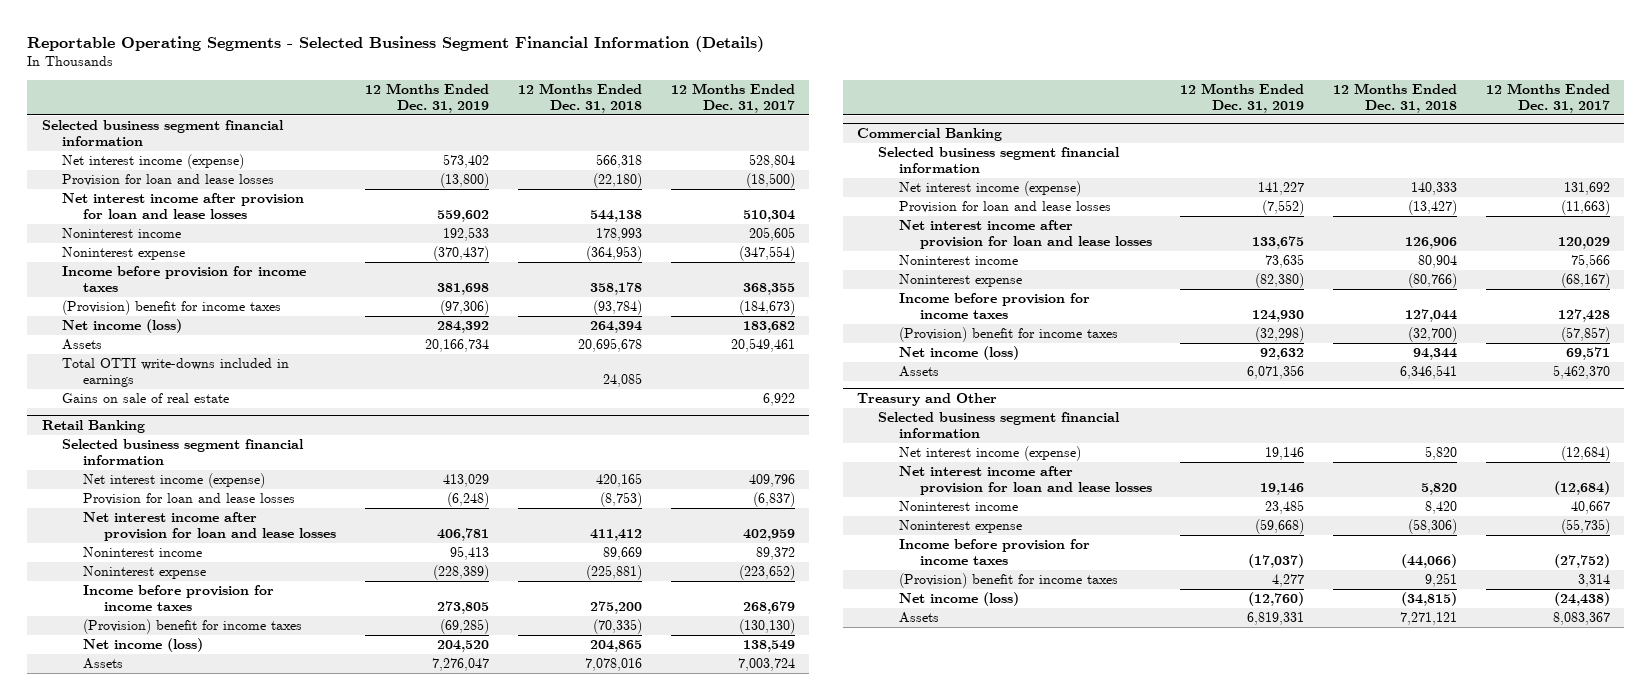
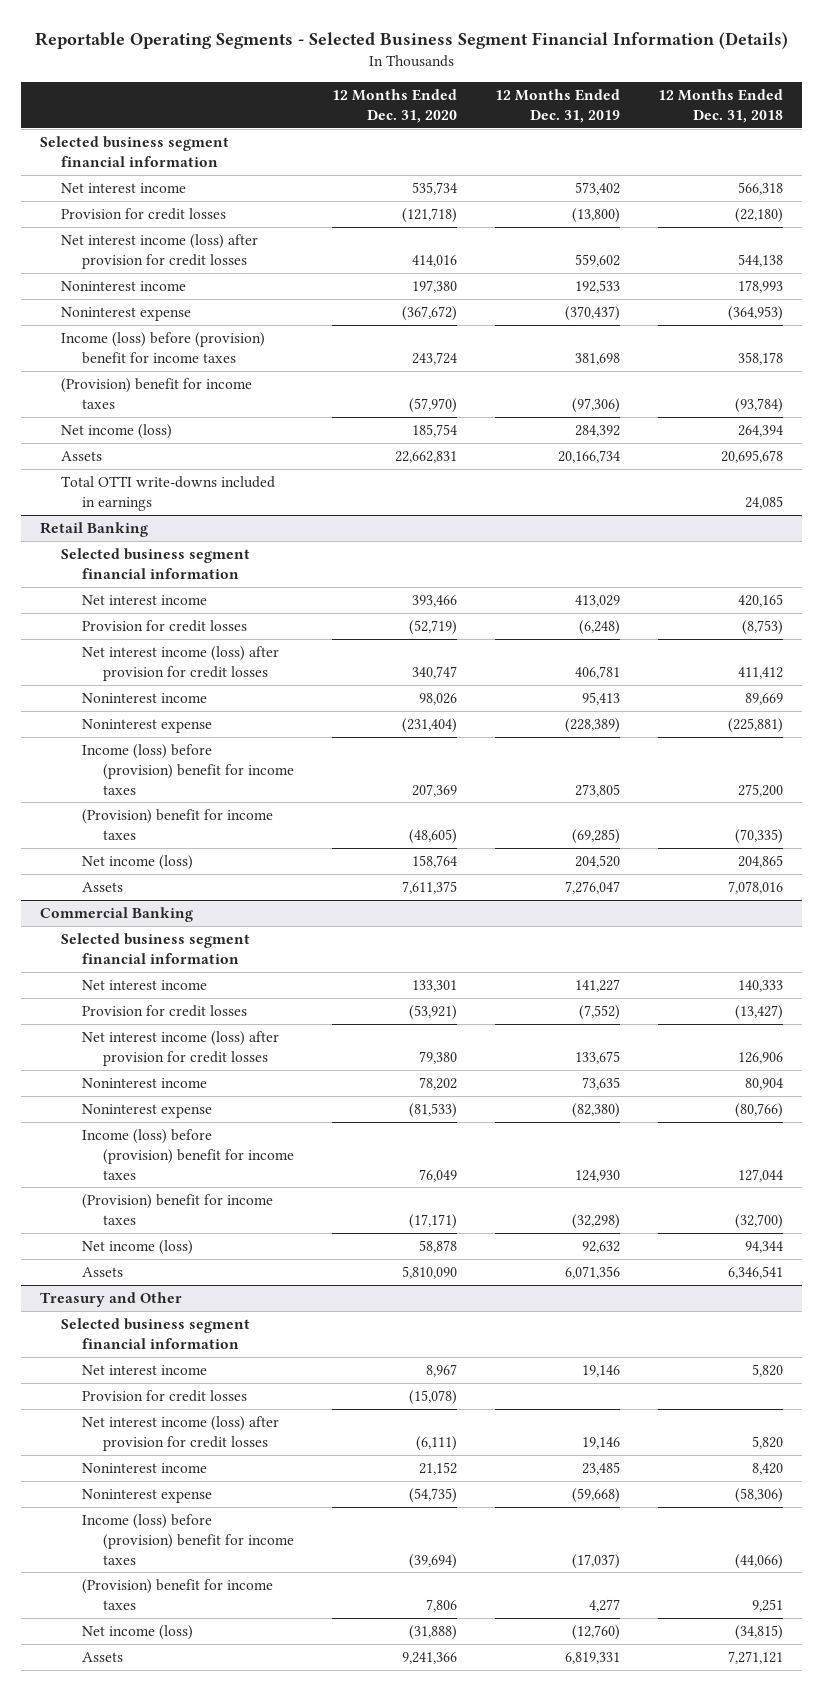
- | 12 Months Ended Dec. 31, 2019 | 12 Months Ended Dec. 31, 2018 | 12 Months Ended Dec. 31, 2017
+ | 12 Months Ended Dec. 31, 2020 | 12 Months Ended Dec. 31, 2019 | 12 Months Ended Dec. 31, 2018
- Net interest income (expense) | 573,402 | 566,318 | 528,804
- Provision for loan and lease losses | (13,800) | (22,180) | (18,500)
- Net interest income after provision for loan and lease losses | 559,602 | 544,138 | 510,304
+ Net interest income | 535,734 | 573,402 | 566,318
+ Provision for credit losses | (121,718) | (13,800) | (22,180)
+ Net interest income (loss) after provision for credit losses | 414,016 | 559,602 | 544,138
- Income before provision for income taxes | 381,698 | 358,178 | 368,355
+ Income (loss) before (provision) benefit for income taxes | 243,724 | 381,698 | 358,178
- Gains on sale of real estate | | | 6,922
@ Retail Banking
- Net interest income (expense) | 413,029 | 420,165 | 409,796
- Provision for loan and lease losses | (6,248) | (8,753) | (6,837)
- Net interest income after provision for loan and lease losses | 406,781 | 411,412 | 402,959
+ Net interest income | 393,466 | 413,029 | 420,165
+ Provision for credit losses | (52,719) | (6,248) | (8,753)
+ Net interest income (loss) after provision for credit losses | 340,747 | 406,781 | 411,412
- Income before provision for income taxes | 273,805 | 275,200 | 268,679
+ Income (loss) before (provision) benefit for income taxes | 207,369 | 273,805 | 275,200
@ Commercial Banking
- Net interest income (expense) | 141,227 | 140,333 | 131,692
- Provision for loan and lease losses | (7,552) | (13,427) | (11,663)
- Net interest income after provision for loan and lease losses | 133,675 | 126,906 | 120,029
+ Net interest income | 133,301 | 141,227 | 140,333
+ Provision for credit losses | (53,921) | (7,552) | (13,427)
+ Net interest income (loss) after provision for credit losses | 79,380 | 133,675 | 126,906
- Income before provision for income taxes | 124,930 | 127,044 | 127,428
+ Income (loss) before (provision) benefit for income taxes | 76,049 | 124,930 | 127,044
@ Treasury and Other
- Net interest income (expense) | 19,146 | 5,820 | (12,684)
- Net interest income after provision for loan and lease losses | 19,146 | 5,820 | (12,684)
+ Net interest income | 8,967 | 19,146 | 5,820
+ Provision for credit losses | (15,078) | |
+ Net interest income (loss) after provision for credit losses | (6,111) | 19,146 | 5,820
- Income before provision for income taxes | (17,037) | (44,066) | (27,752)
+ Income (loss) before (provision) benefit for income taxes | (39,694) | (17,037) | (44,066)

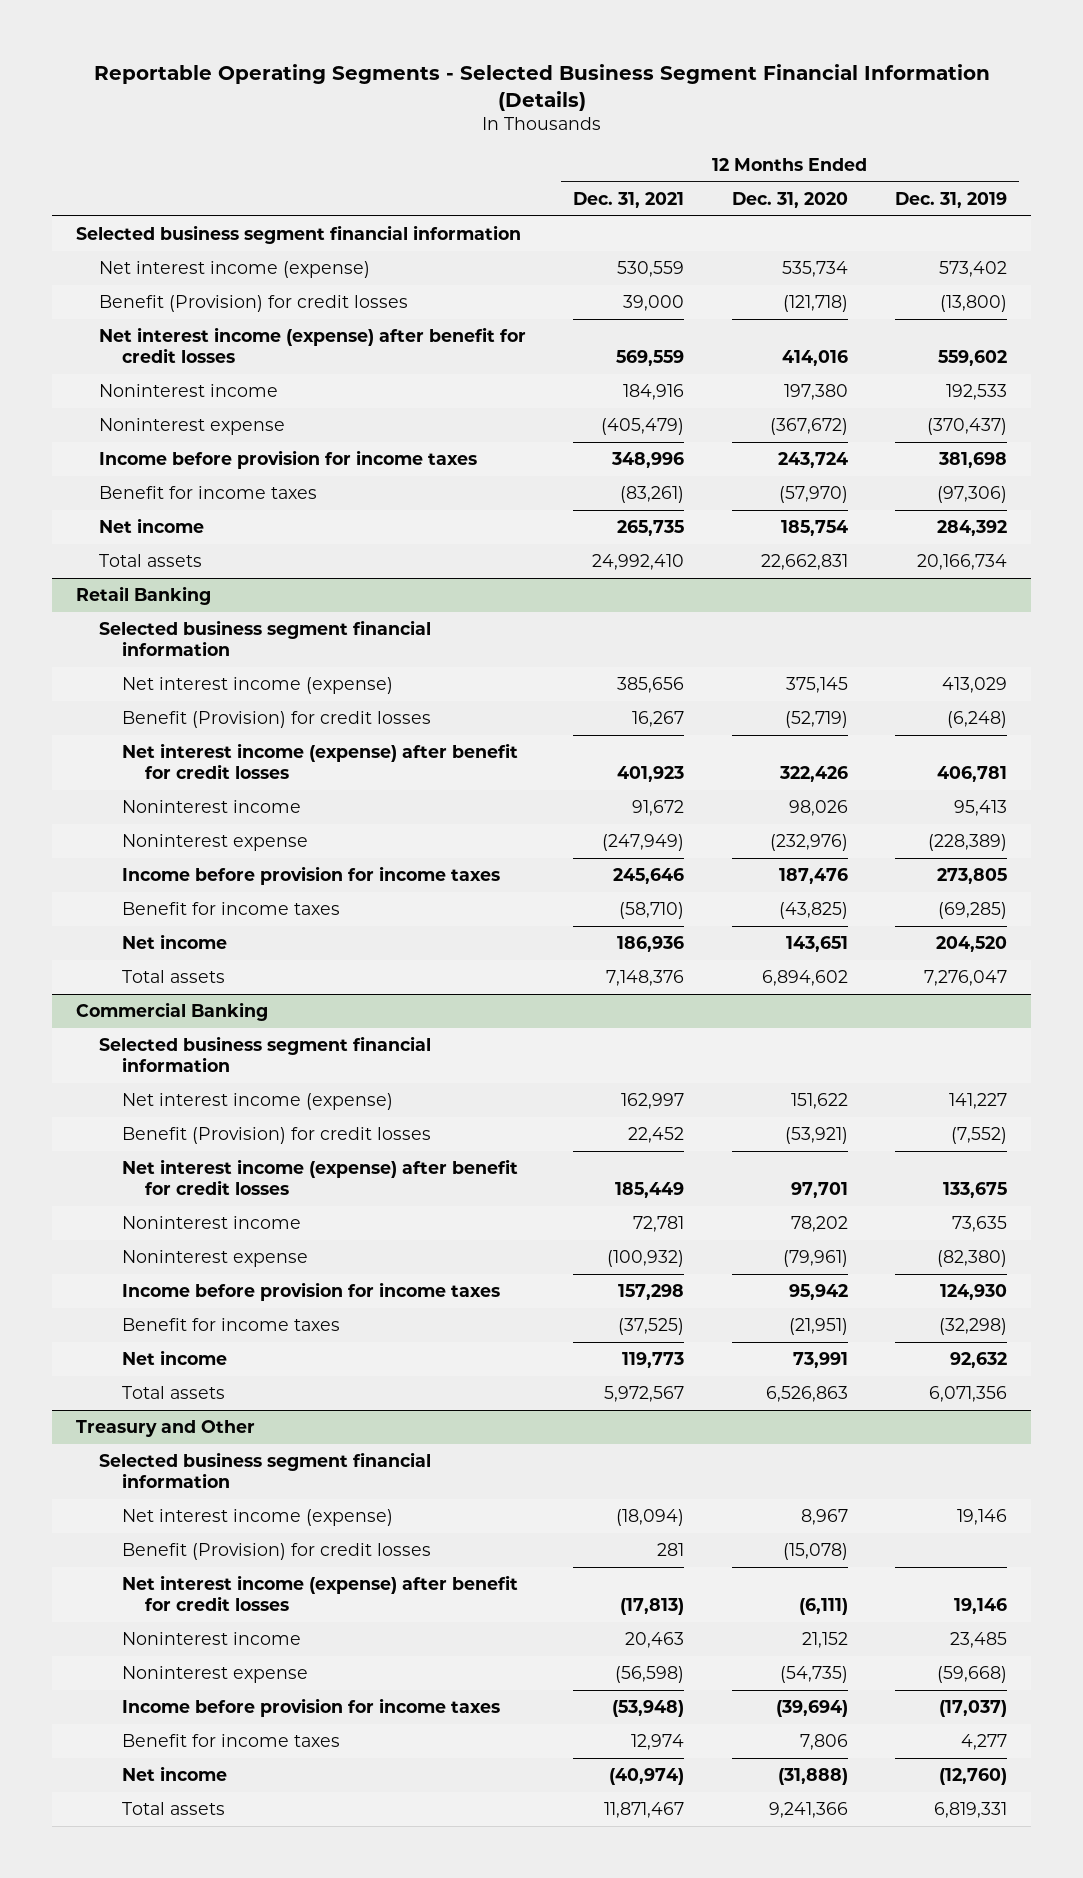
- | 12 Months Ended Dec. 31, 2020 | 12 Months Ended Dec. 31, 2019 | 12 Months Ended Dec. 31, 2018
+ | 12 Months Ended Dec. 31, 2021 | 12 Months Ended Dec. 31, 2020 | 12 Months Ended Dec. 31, 2019
- Net interest income | 535,734 | 573,402 | 566,318
- Provision for credit losses | (121,718) | (13,800) | (22,180)
- Net interest income (loss) after provision for credit losses | 414,016 | 559,602 | 544,138
+ Net interest income (expense) | 530,559 | 535,734 | 573,402
+ Benefit (Provision) for credit losses | 39,000 | (121,718) | (13,800)
+ Net interest income (expense) after benefit for credit losses | 569,559 | 414,016 | 559,602
- Income (loss) before (provision) benefit for income taxes | 243,724 | 381,698 | 358,178
- (Provision) benefit for income taxes | (57,970) | (97,306) | (93,784)
- Net income (loss) | 185,754 | 284,392 | 264,394
- Assets | 22,662,831 | 20,166,734 | 20,695,678
- Total OTTI write-downs included in earnings | | | 24,085
+ Income before provision for income taxes | 348,996 | 243,724 | 381,698
+ Benefit for income taxes | (83,261) | (57,970) | (97,306)
+ Net income | 265,735 | 185,754 | 284,392
+ Total assets | 24,992,410 | 22,662,831 | 20,166,734
@ Retail Banking
- Net interest income | 393,466 | 413,029 | 420,165
- Provision for credit losses | (52,719) | (6,248) | (8,753)
- Net interest income (loss) after provision for credit losses | 340,747 | 406,781 | 411,412
+ Net interest income (expense) | 385,656 | 375,145 | 413,029
+ Benefit (Provision) for credit losses | 16,267 | (52,719) | (6,248)
+ Net interest income (expense) after benefit for credit losses | 401,923 | 322,426 | 406,781
- Noninterest expense | (231,404) | (228,389) | (225,881)
- Income (loss) before (provision) benefit for income taxes | 207,369 | 273,805 | 275,200
- (Provision) benefit for income taxes | (48,605) | (69,285) | (70,335)
- Net income (loss) | 158,764 | 204,520 | 204,865
- Assets | 7,611,375 | 7,276,047 | 7,078,016
+ Noninterest expense | (247,949) | (232,976) | (228,389)
+ Income before provision for income taxes | 245,646 | 187,476 | 273,805
+ Benefit for income taxes | (58,710) | (43,825) | (69,285)
+ Net income | 186,936 | 143,651 | 204,520
+ Total assets | 7,148,376 | 6,894,602 | 7,276,047
@ Commercial Banking
- Net interest income | 133,301 | 141,227 | 140,333
- Provision for credit losses | (53,921) | (7,552) | (13,427)
- Net interest income (loss) after provision for credit losses | 79,380 | 133,675 | 126,906
+ Net interest income (expense) | 162,997 | 151,622 | 141,227
+ Benefit (Provision) for credit losses | 22,452 | (53,921) | (7,552)
+ Net interest income (expense) after benefit for credit losses | 185,449 | 97,701 | 133,675
- Noninterest expense | (81,533) | (82,380) | (80,766)
- Income (loss) before (provision) benefit for income taxes | 76,049 | 124,930 | 127,044
- (Provision) benefit for income taxes | (17,171) | (32,298) | (32,700)
- Net income (loss) | 58,878 | 92,632 | 94,344
- Assets | 5,810,090 | 6,071,356 | 6,346,541
+ Noninterest expense | (100,932) | (79,961) | (82,380)
+ Income before provision for income taxes | 157,298 | 95,942 | 124,930
+ Benefit for income taxes | (37,525) | (21,951) | (32,298)
+ Net income | 119,773 | 73,991 | 92,632
+ Total assets | 5,972,567 | 6,526,863 | 6,071,356
@ Treasury and Other
- Net interest income | 8,967 | 19,146 | 5,820
- Provision for credit losses | (15,078) | |
- Net interest income (loss) after provision for credit losses | (6,111) | 19,146 | 5,820
+ Net interest income (expense) | (18,094) | 8,967 | 19,146
+ Benefit (Provision) for credit losses | 281 | (15,078) |
+ Net interest income (expense) after benefit for credit losses | (17,813) | (6,111) | 19,146
- Income (loss) before (provision) benefit for income taxes | (39,694) | (17,037) | (44,066)
- (Provision) benefit for income taxes | 7,806 | 4,277 | 9,251
- Net income (loss) | (31,888) | (12,760) | (34,815)
- Assets | 9,241,366 | 6,819,331 | 7,271,121
+ Income before provision for income taxes | (53,948) | (39,694) | (17,037)
+ Benefit for income taxes | 12,974 | 7,806 | 4,277
+ Net income | (40,974) | (31,888) | (12,760)
+ Total assets | 11,871,467 | 9,241,366 | 6,819,331

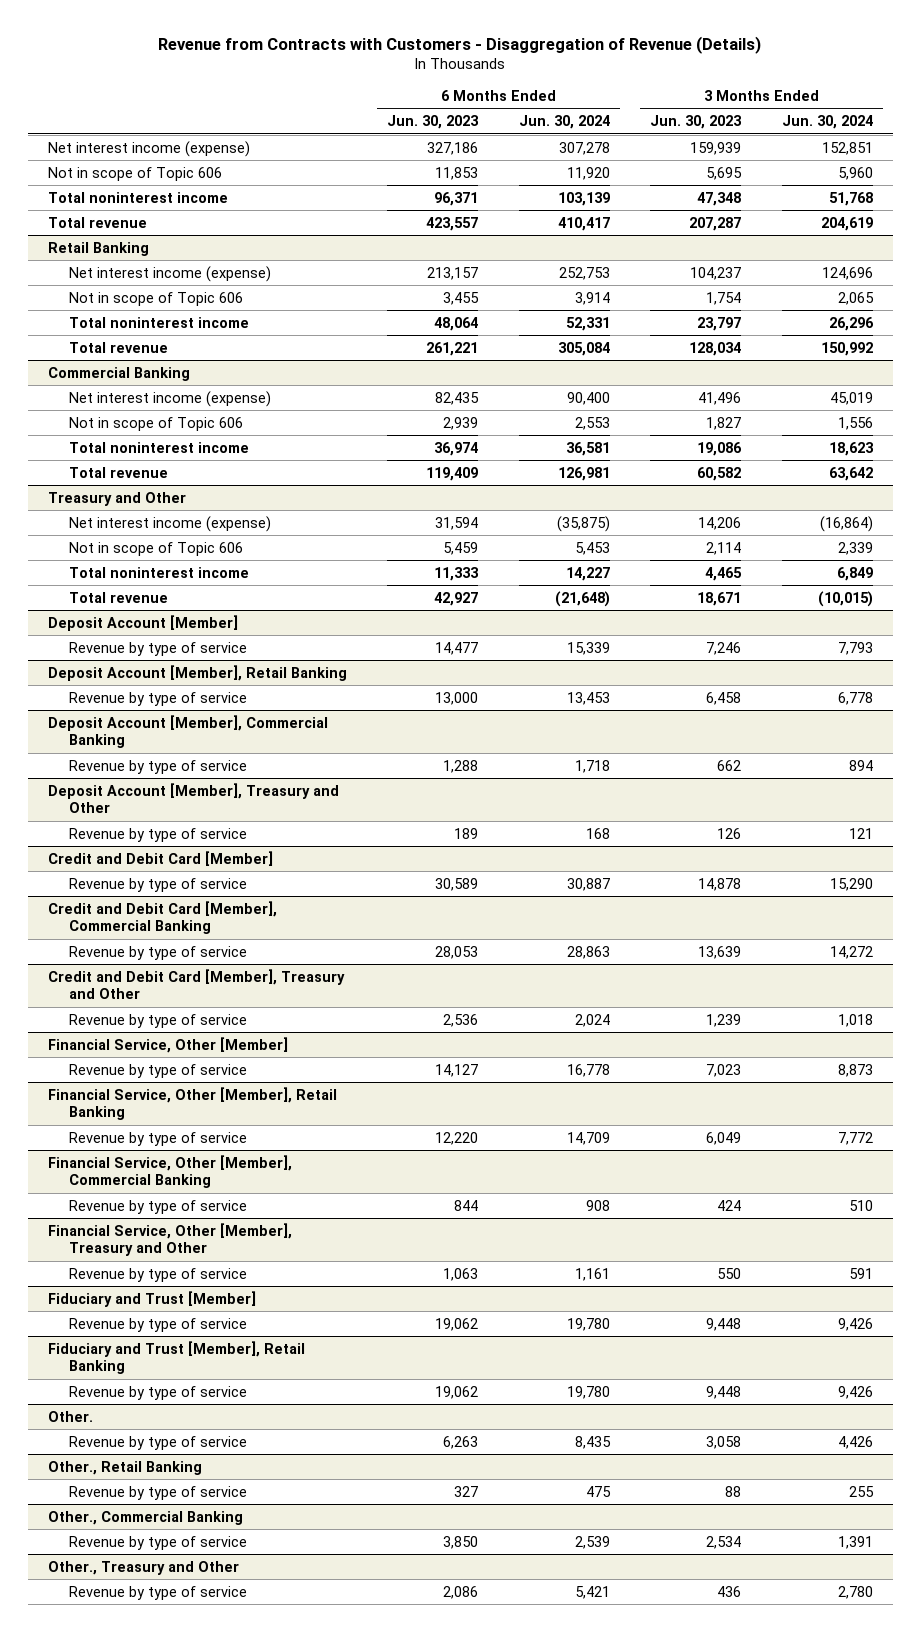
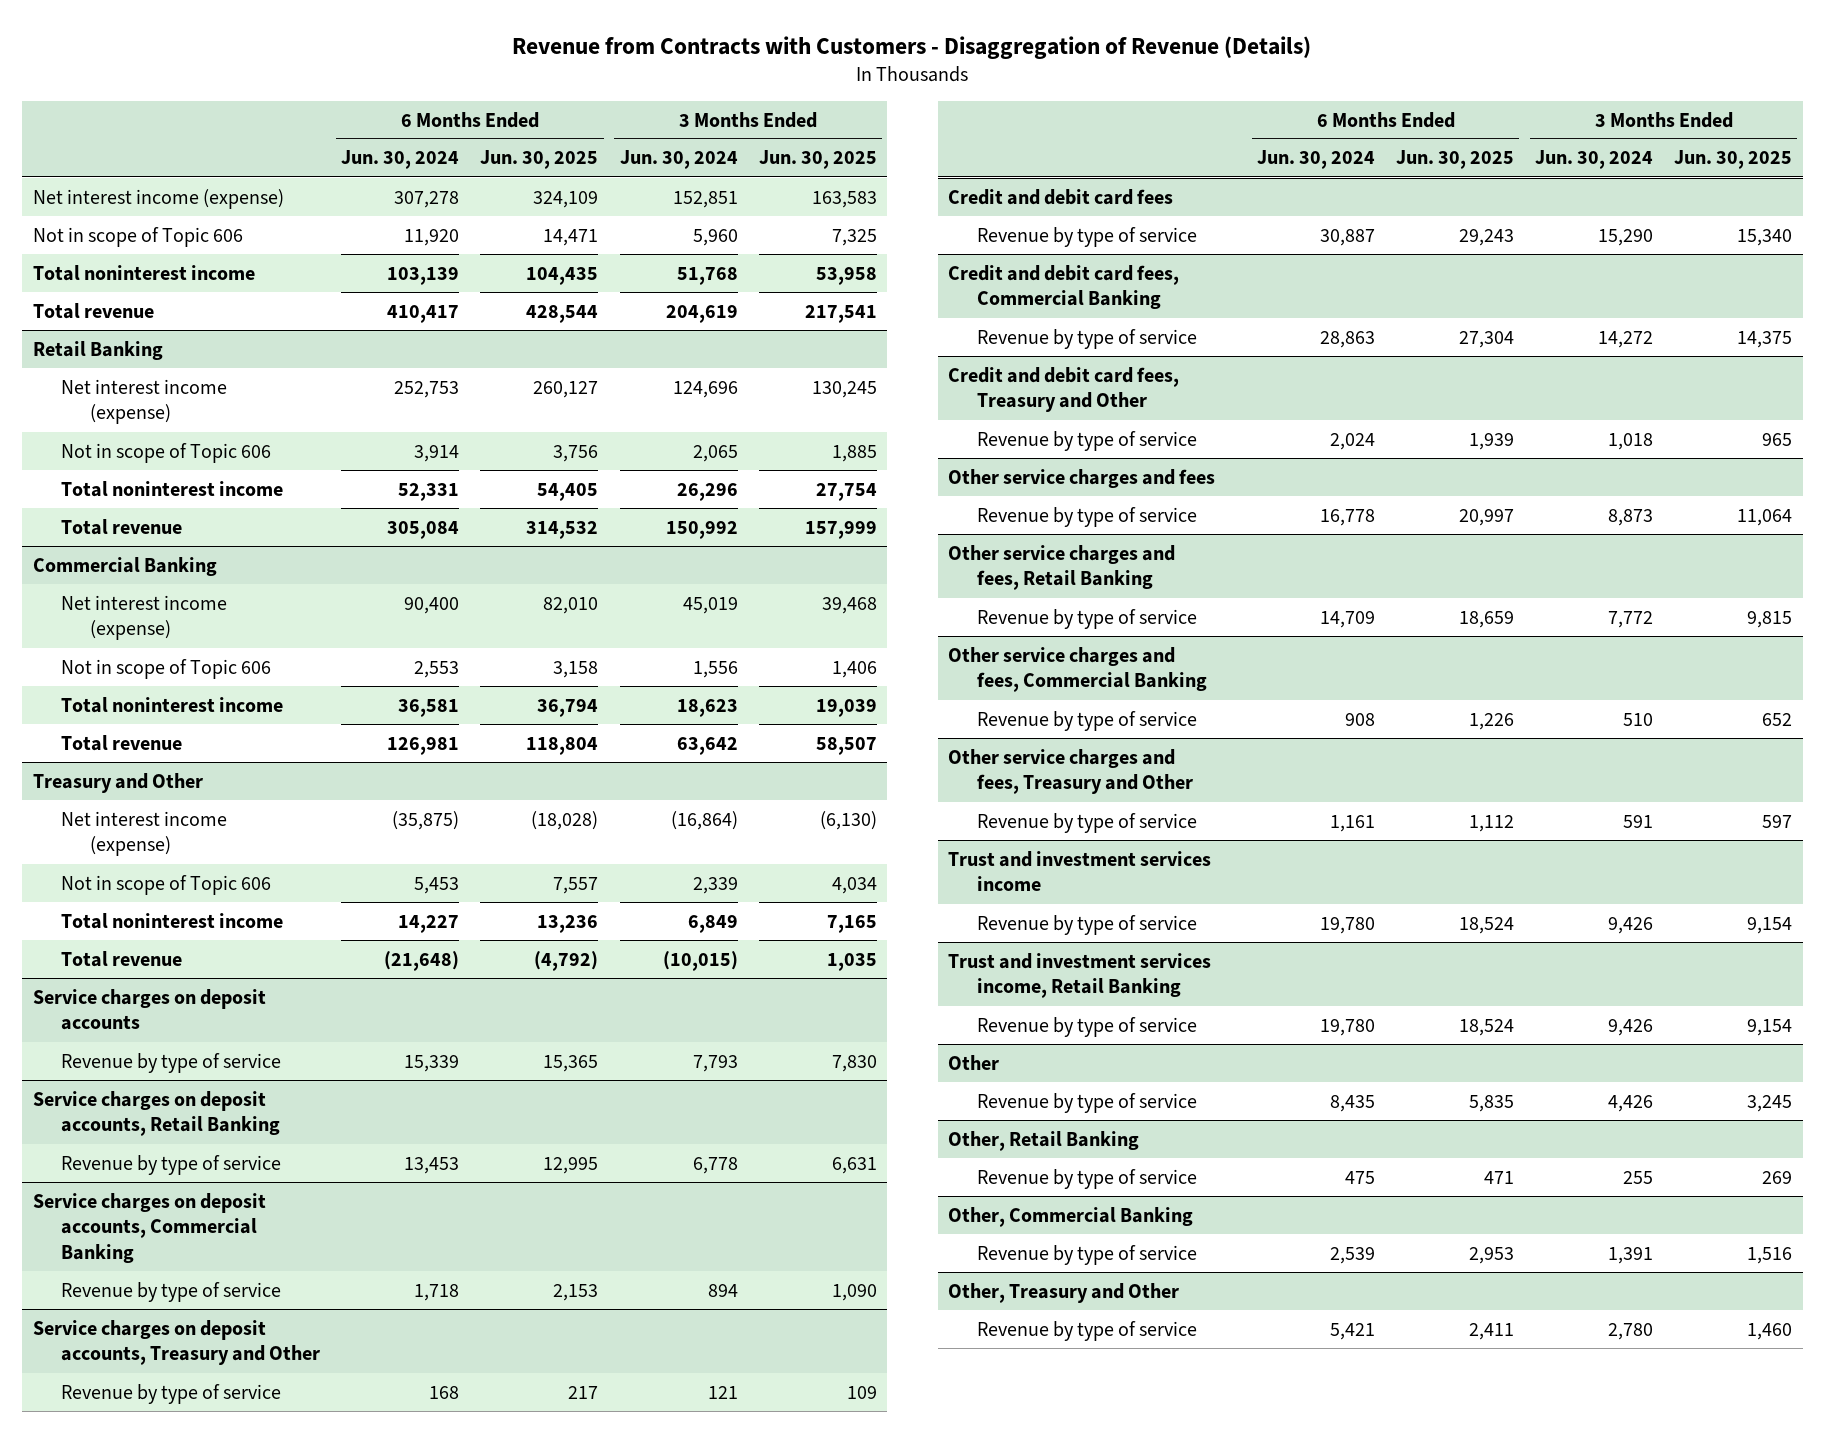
- | 6 Months Ended Jun. 30, 2023 | 6 Months Ended Jun. 30, 2024 | 3 Months Ended Jun. 30, 2023 | 3 Months Ended Jun. 30, 2024
+ | 6 Months Ended Jun. 30, 2024 | 6 Months Ended Jun. 30, 2025 | 3 Months Ended Jun. 30, 2024 | 3 Months Ended Jun. 30, 2025
- Deposit Account [Member]
+ Service charges on deposit accounts
- Deposit Account [Member], Retail Banking
+ Service charges on deposit accounts, Retail Banking
- Deposit Account [Member], Commercial Banking
+ Service charges on deposit accounts, Commercial Banking
- Deposit Account [Member], Treasury and Other
+ Service charges on deposit accounts, Treasury and Other
- Credit and Debit Card [Member]
+ Credit and debit card fees
- Credit and Debit Card [Member], Commercial Banking
+ Credit and debit card fees, Commercial Banking
- Credit and Debit Card [Member], Treasury and Other
+ Credit and debit card fees, Treasury and Other
- Financial Service, Other [Member]
+ Other service charges and fees
- Financial Service, Other [Member], Retail Banking
+ Other service charges and fees, Retail Banking
- Financial Service, Other [Member], Commercial Banking
+ Other service charges and fees, Commercial Banking
- Financial Service, Other [Member], Treasury and Other
+ Other service charges and fees, Treasury and Other
- Fiduciary and Trust [Member]
+ Trust and investment services income
- Fiduciary and Trust [Member], Retail Banking
+ Trust and investment services income, Retail Banking
- Other.
+ Other
- Other., Retail Banking
+ Other, Retail Banking
- Other., Commercial Banking
+ Other, Commercial Banking
- Other., Treasury and Other
+ Other, Treasury and Other

